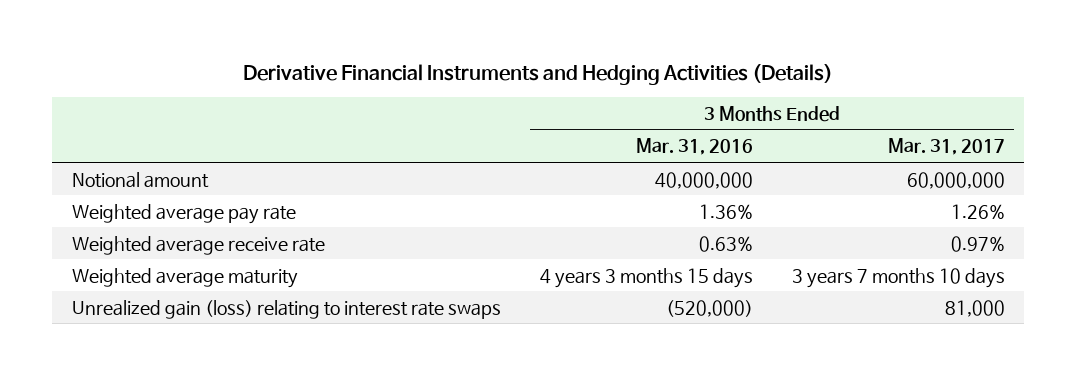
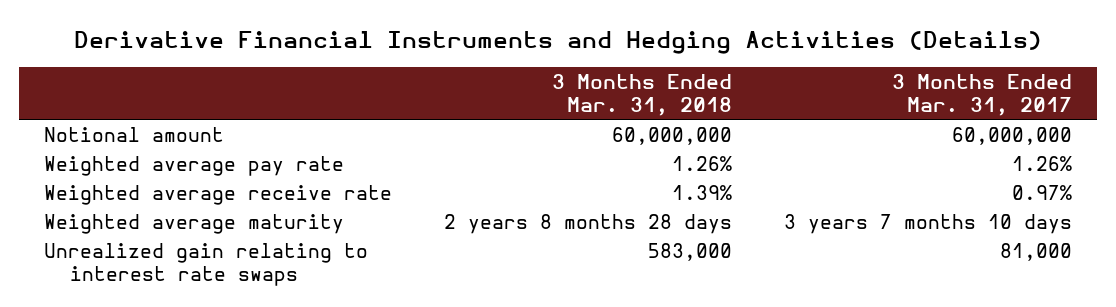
- | 3 Months Ended Mar. 31, 2016 | 3 Months Ended Mar. 31, 2017
+ | 3 Months Ended Mar. 31, 2018 | 3 Months Ended Mar. 31, 2017
- Unrealized gain (loss) relating to interest rate swaps | (520,000) | 81,000
+ Unrealized gain relating to interest rate swaps | 583,000 | 81,000

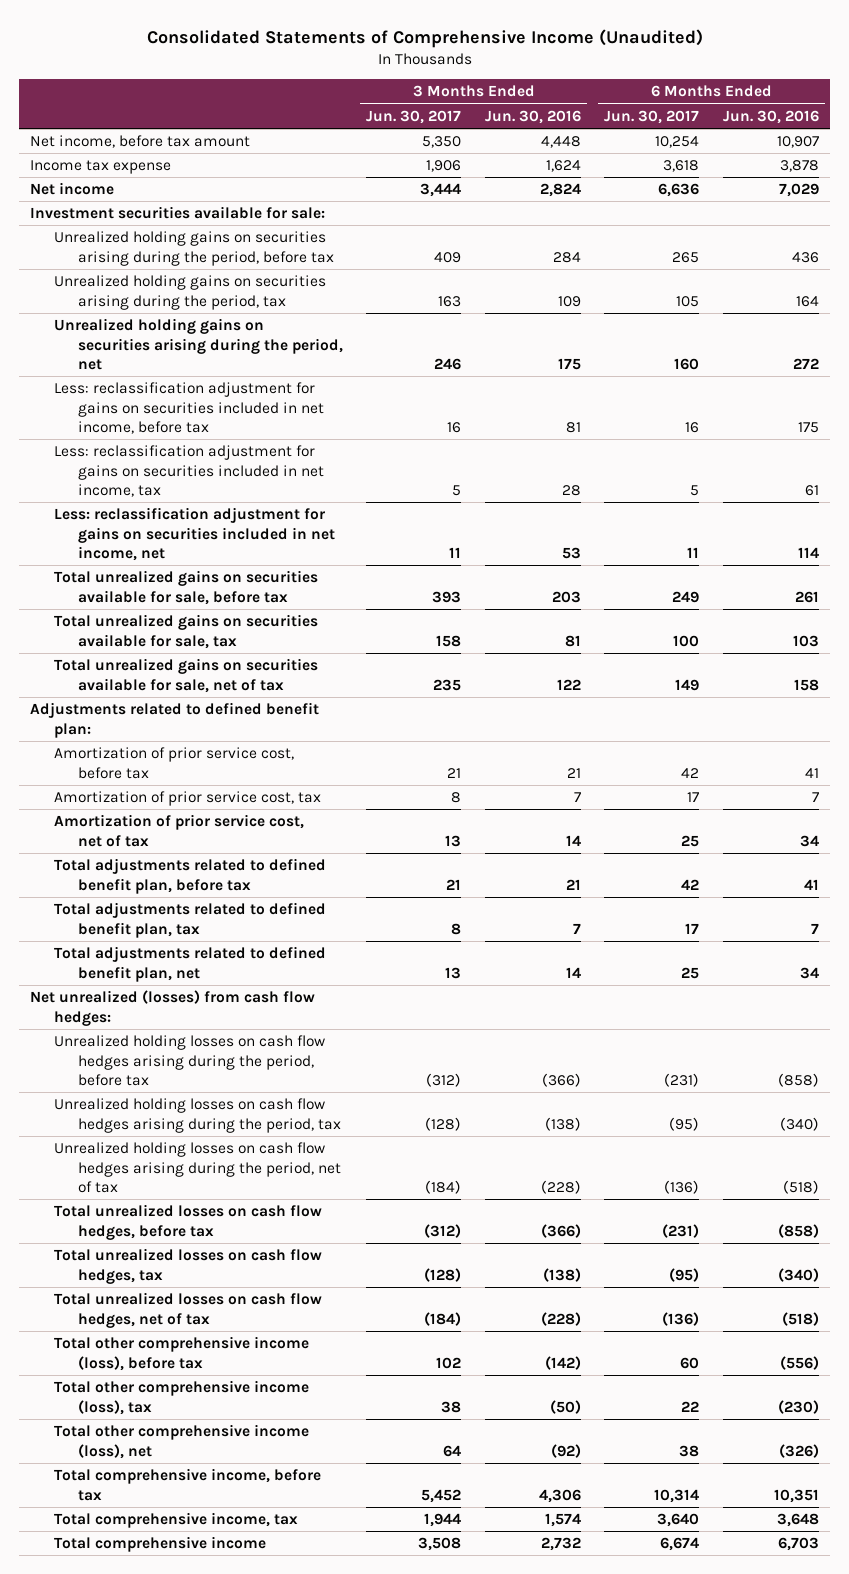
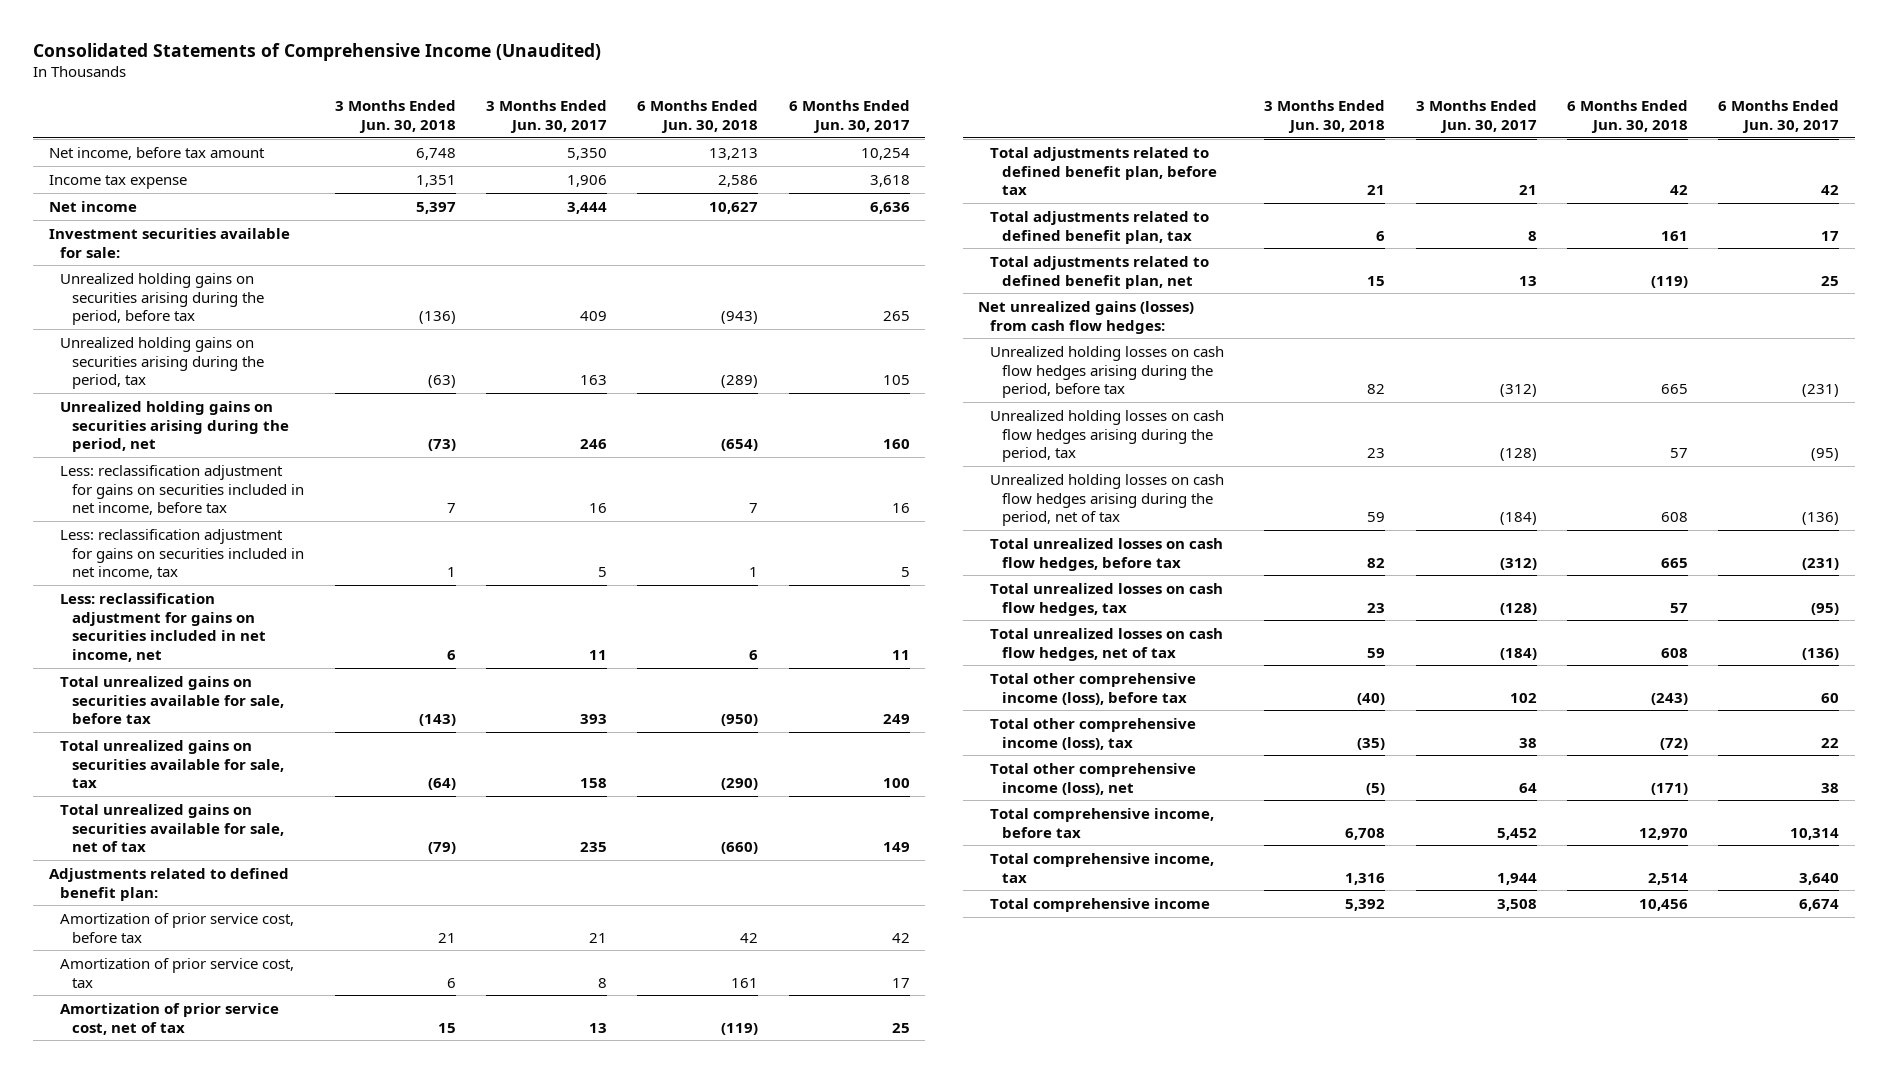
- | 3 Months Ended Jun. 30, 2017 | 3 Months Ended Jun. 30, 2016 | 6 Months Ended Jun. 30, 2017 | 6 Months Ended Jun. 30, 2016
+ | 3 Months Ended Jun. 30, 2018 | 3 Months Ended Jun. 30, 2017 | 6 Months Ended Jun. 30, 2018 | 6 Months Ended Jun. 30, 2017
- Net unrealized (losses) from cash flow hedges:
+ Net unrealized gains (losses) from cash flow hedges:

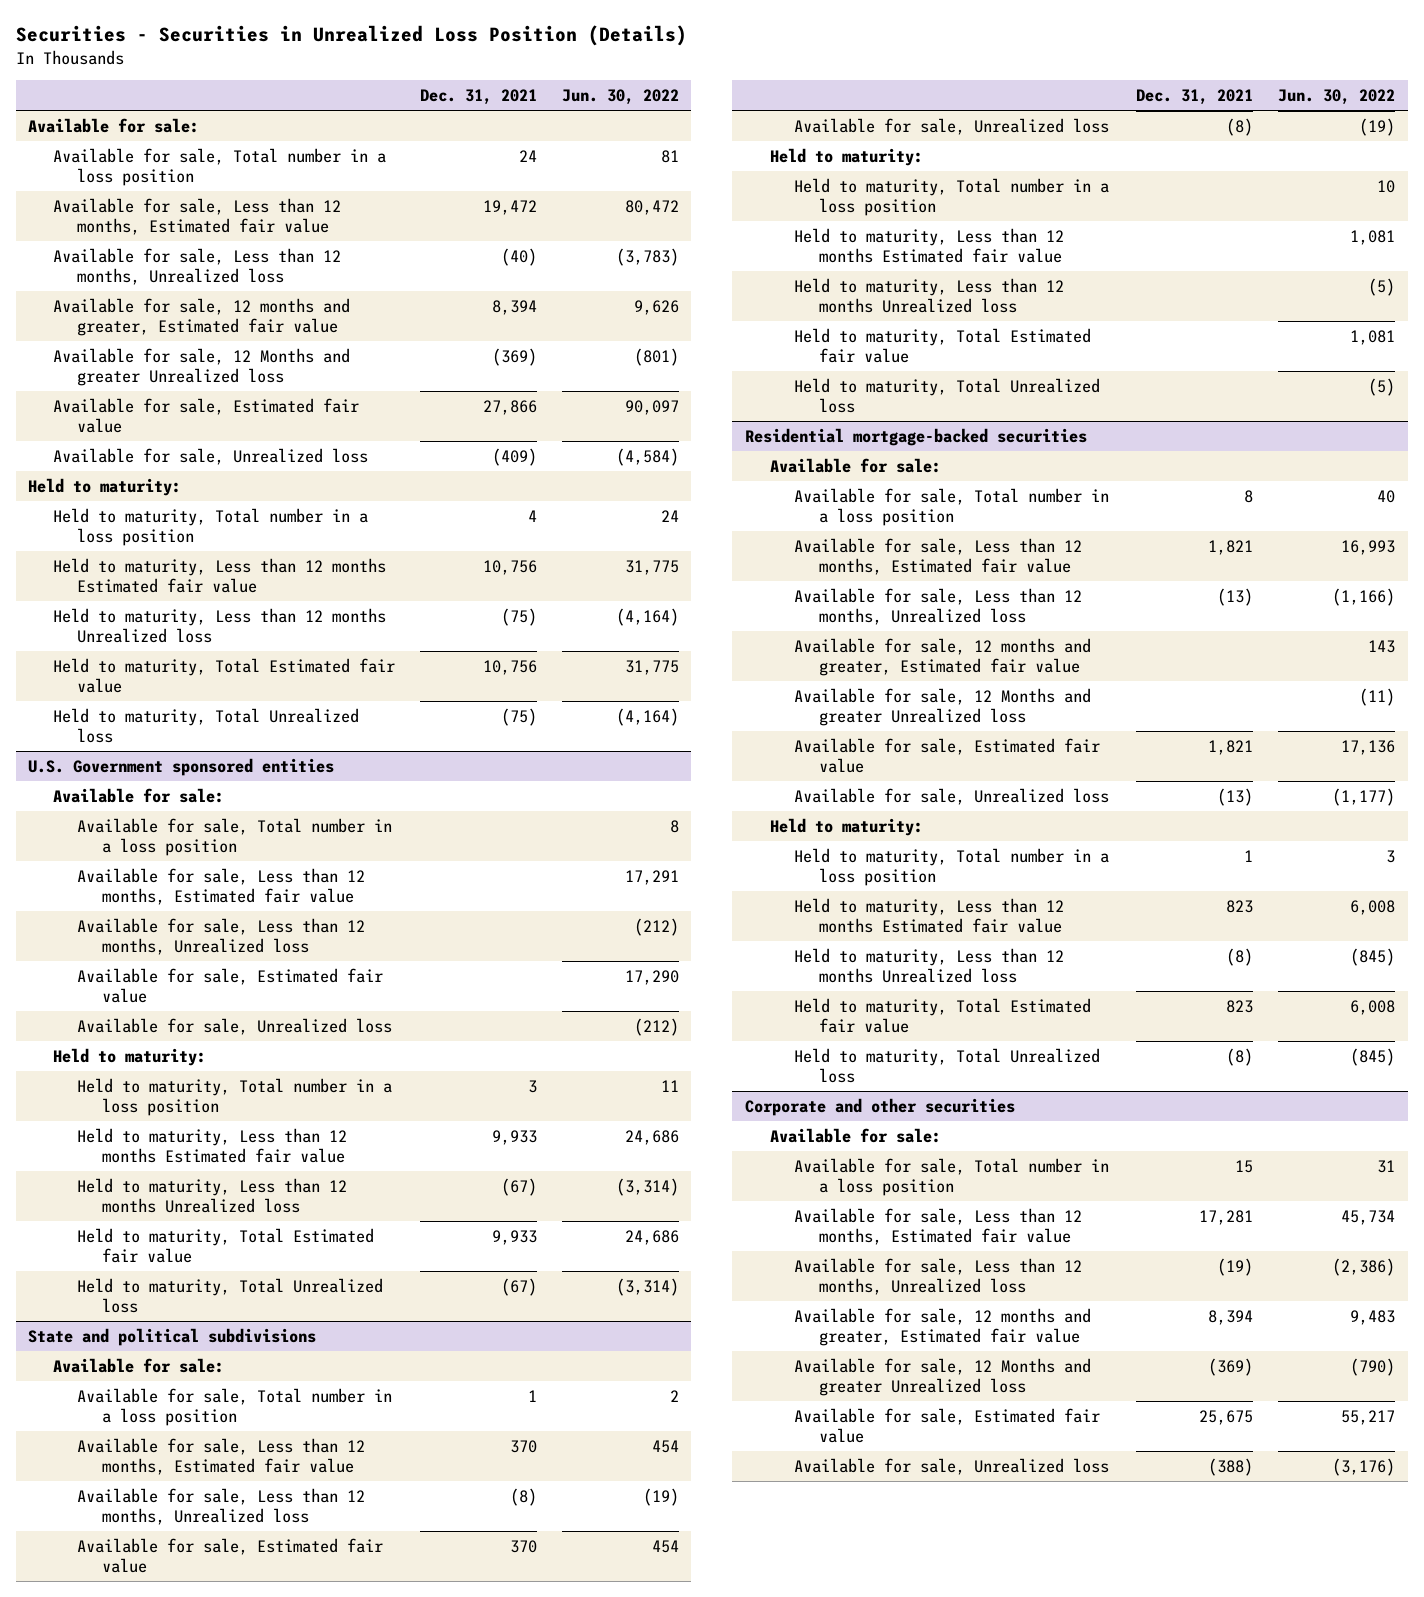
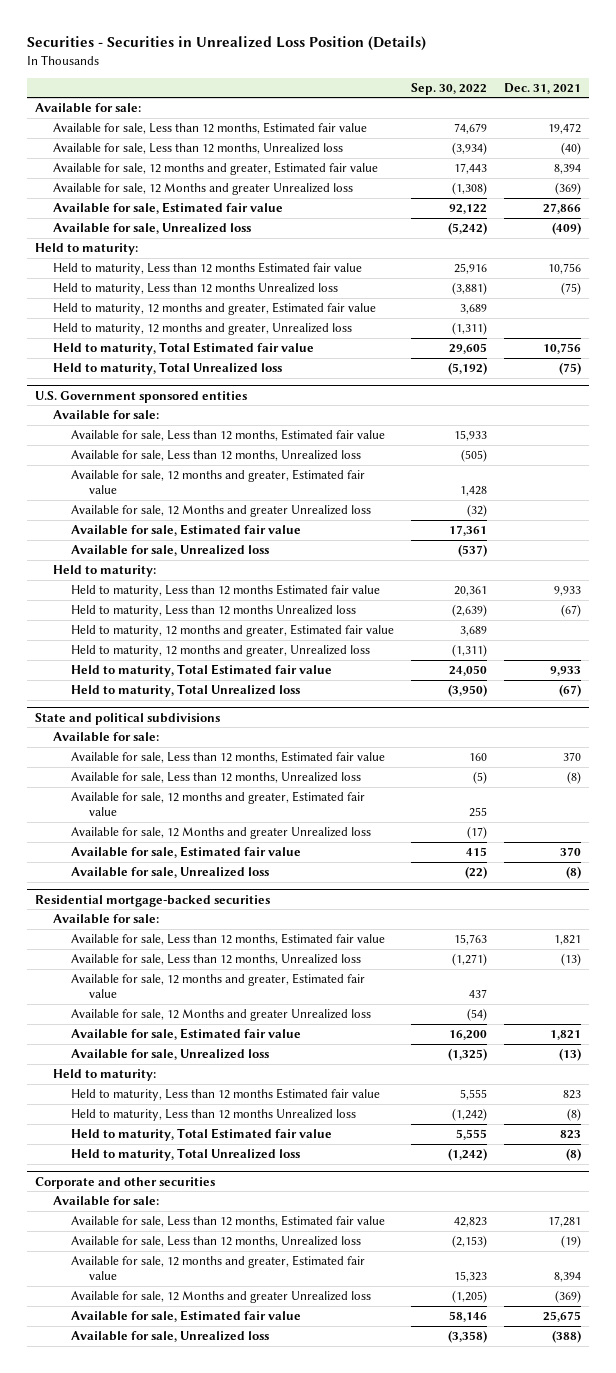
- | Dec. 31, 2021 | Jun. 30, 2022
+ | Sep. 30, 2022 | Dec. 31, 2021
- Available for sale, Total number in a loss position | 24 | 81
- Held to maturity, Total number in a loss position | 4 | 24
+ Held to maturity, 12 months and greater, Estimated fair value | 3,689 |
+ Held to maturity, 12 months and greater, Unrealized loss | (1,311) |
@ U.S. Government sponsored entities
- Available for sale, Total number in a loss position | | 8
+ Available for sale, 12 months and greater, Estimated fair value | 1,428 |
+ Available for sale, 12 Months and greater Unrealized loss | (32) |
- Held to maturity, Total number in a loss position | 3 | 11
+ Held to maturity, 12 months and greater, Estimated fair value | 3,689 |
+ Held to maturity, 12 months and greater, Unrealized loss | (1,311) |
@ State and political subdivisions
- Available for sale, Total number in a loss position | 1 | 2
+ Available for sale, 12 months and greater, Estimated fair value | 255 |
+ Available for sale, 12 Months and greater Unrealized loss | (17) |
- Held to maturity:
- Held to maturity, Total number in a loss position | | 10
- Held to maturity, Less than 12 months Estimated fair value | | 1,081
- Held to maturity, Less than 12 months Unrealized loss | | (5)
- Held to maturity, Total Estimated fair value | | 1,081
- Held to maturity, Total Unrealized loss | | (5)
@ Residential mortgage-backed securities
- Available for sale, Total number in a loss position | 8 | 40
- Held to maturity, Total number in a loss position | 1 | 3
@ Corporate and other securities
- Available for sale, Total number in a loss position | 15 | 31

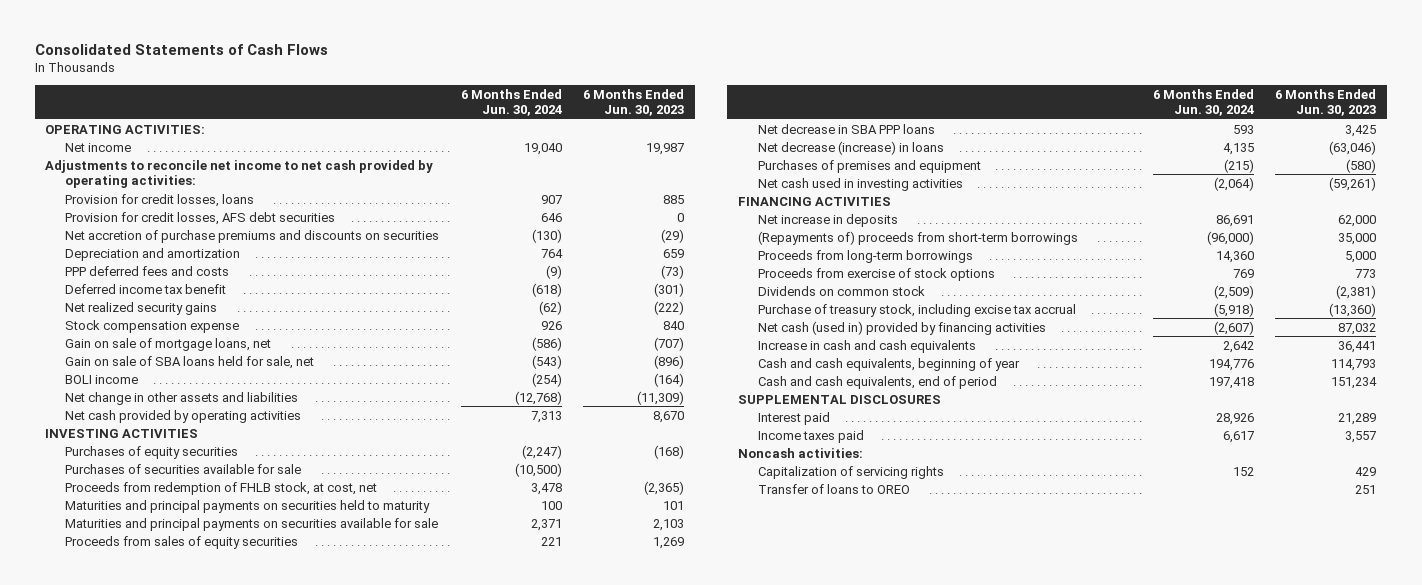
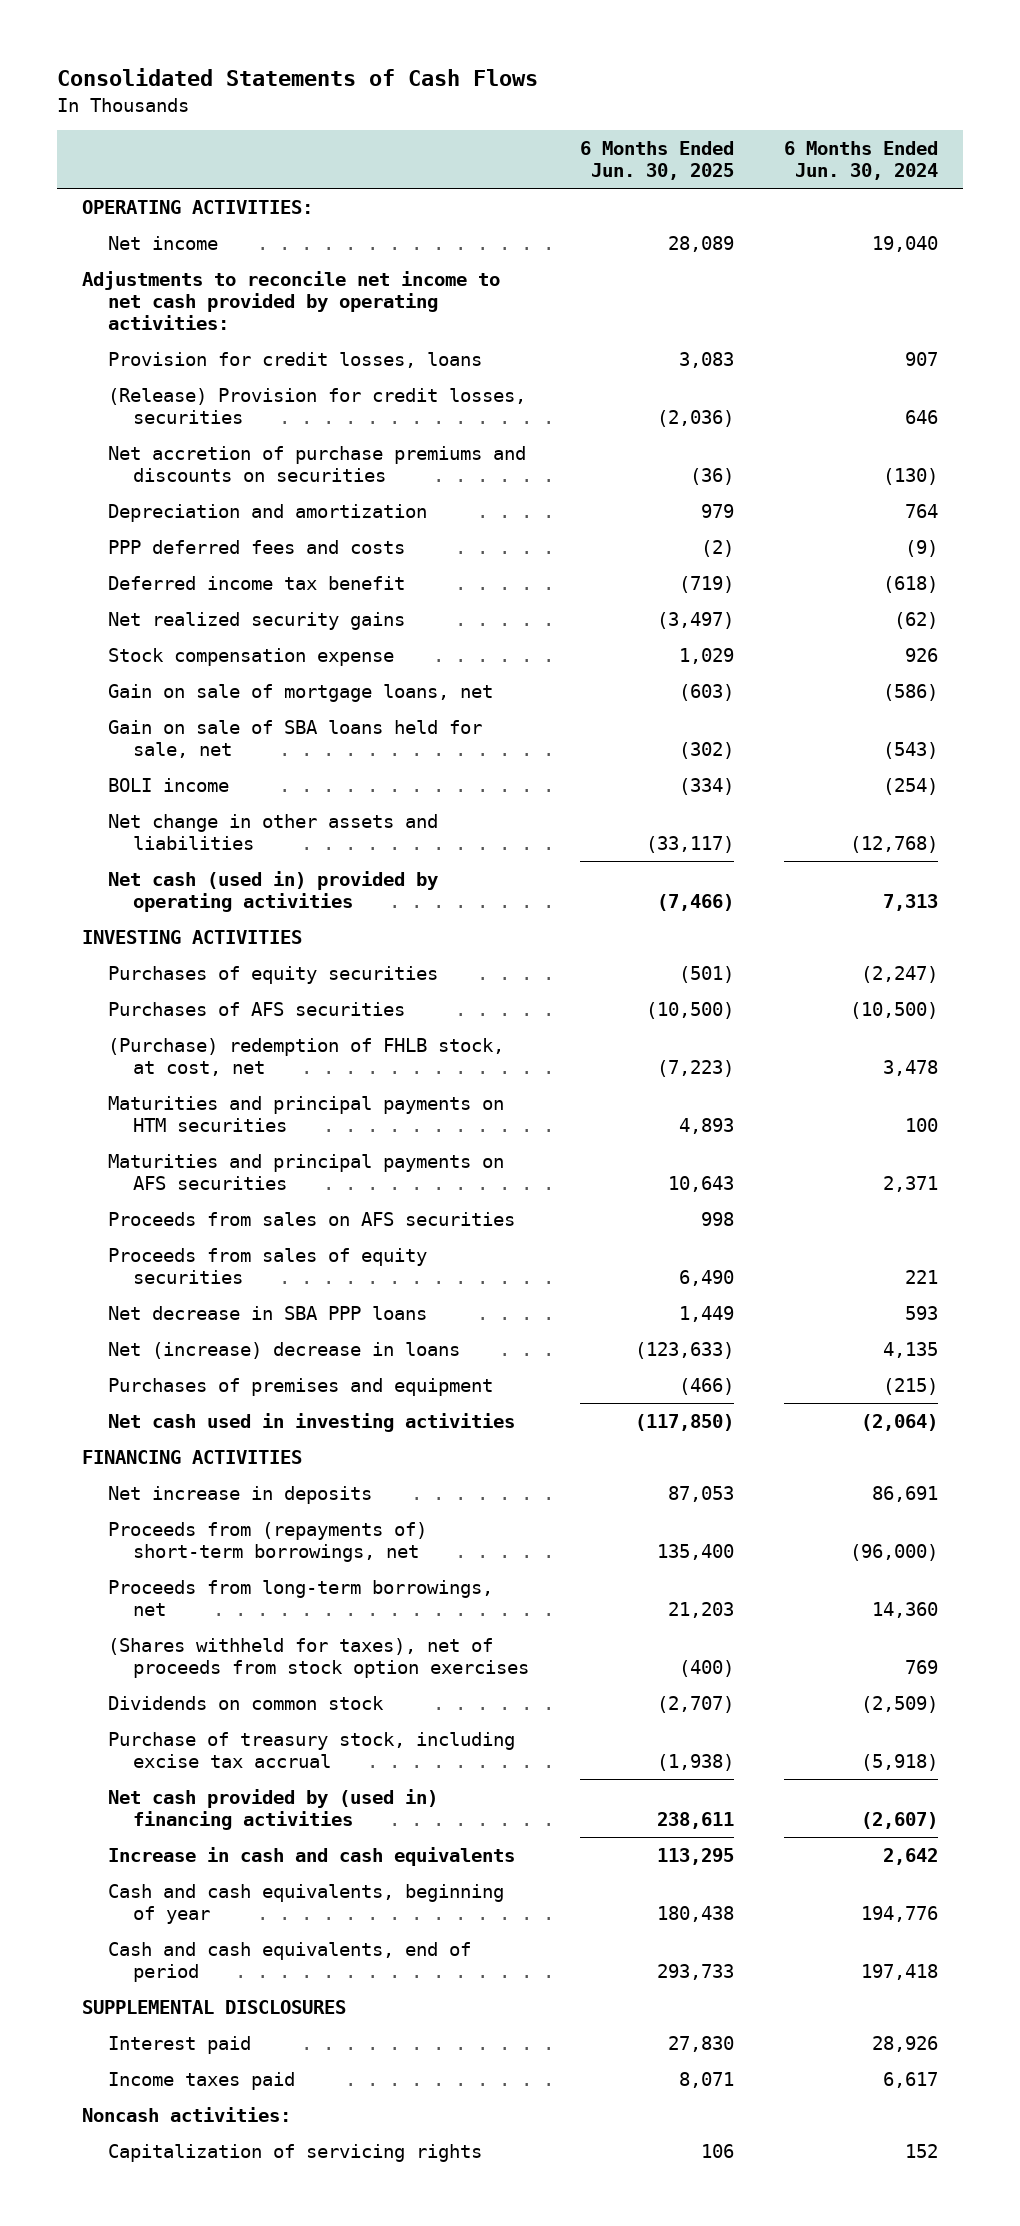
- | 6 Months Ended Jun. 30, 2024 | 6 Months Ended Jun. 30, 2023
+ | 6 Months Ended Jun. 30, 2025 | 6 Months Ended Jun. 30, 2024
- Provision for credit losses, AFS debt securities | 646 | 0
+ (Release) Provision for credit losses, securities | (2,036) | 646
- Net cash provided by operating activities | 7,313 | 8,670
+ Net cash (used in) provided by operating activities | (7,466) | 7,313
- Purchases of securities available for sale | (10,500) |
- Proceeds from redemption of FHLB stock, at cost, net | 3,478 | (2,365)
- Maturities and principal payments on securities held to maturity | 100 | 101
- Maturities and principal payments on securities available for sale | 2,371 | 2,103
+ Purchases of AFS securities | (10,500) | (10,500)
+ (Purchase) redemption of FHLB stock, at cost, net | (7,223) | 3,478
+ Maturities and principal payments on HTM securities | 4,893 | 100
+ Maturities and principal payments on AFS securities | 10,643 | 2,371
+ Proceeds from sales on AFS securities | 998 |
- Net decrease (increase) in loans | 4,135 | (63,046)
+ Net (increase) decrease in loans | (123,633) | 4,135
- (Repayments of) proceeds from short-term borrowings | (96,000) | 35,000
- Proceeds from long-term borrowings | 14,360 | 5,000
- Proceeds from exercise of stock options | 769 | 773
+ Proceeds from (repayments of) short-term borrowings, net | 135,400 | (96,000)
+ Proceeds from long-term borrowings, net | 21,203 | 14,360
+ (Shares withheld for taxes), net of proceeds from stock option exercises | (400) | 769
- Net cash (used in) provided by financing activities | (2,607) | 87,032
+ Net cash provided by (used in) financing activities | 238,611 | (2,607)
- Transfer of loans to OREO | | 251

